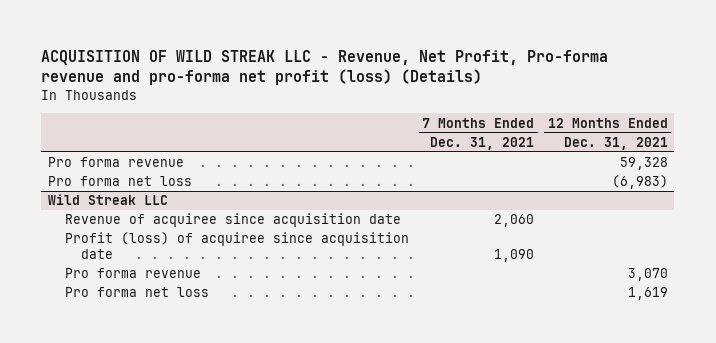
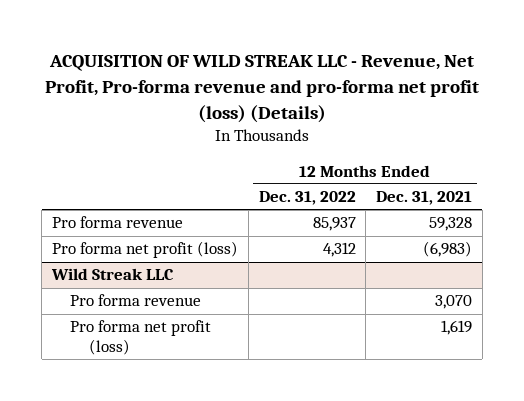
- | 7 Months Ended Dec. 31, 2021 | 12 Months Ended Dec. 31, 2021
+ | 12 Months Ended Dec. 31, 2022 | 12 Months Ended Dec. 31, 2021
- Pro forma net loss | | (6,983)
+ Pro forma net profit (loss) | 4,312 | (6,983)
@ Wild Streak LLC
- Revenue of acquiree since acquisition date | 2,060 |
- Profit (loss) of acquiree since acquisition date | 1,090 |
- Pro forma net loss | | 1,619
+ Pro forma net profit (loss) | | 1,619

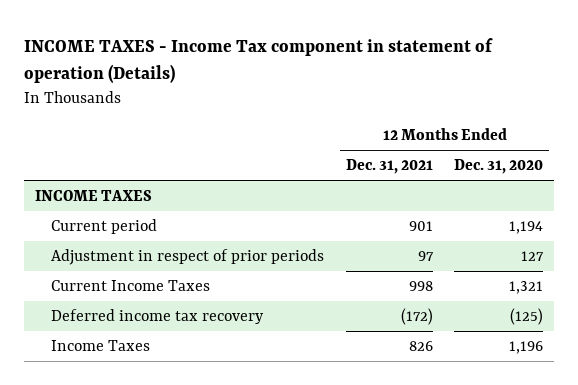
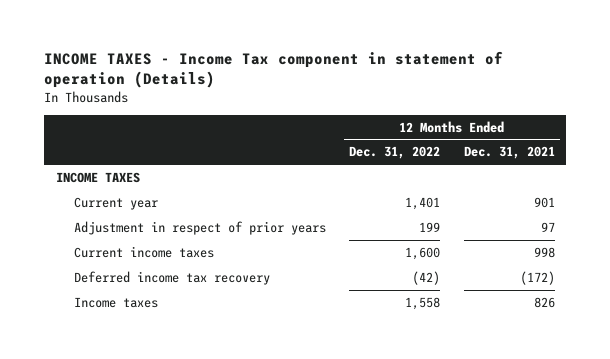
- | 12 Months Ended Dec. 31, 2021 | 12 Months Ended Dec. 31, 2020
+ | 12 Months Ended Dec. 31, 2022 | 12 Months Ended Dec. 31, 2021
- Current period | 901 | 1,194
- Adjustment in respect of prior periods | 97 | 127
- Current Income Taxes | 998 | 1,321
+ Current year | 1,401 | 901
+ Adjustment in respect of prior years | 199 | 97
+ Current income taxes | 1,600 | 998
- Income Taxes | 826 | 1,196
+ Income taxes | 1,558 | 826

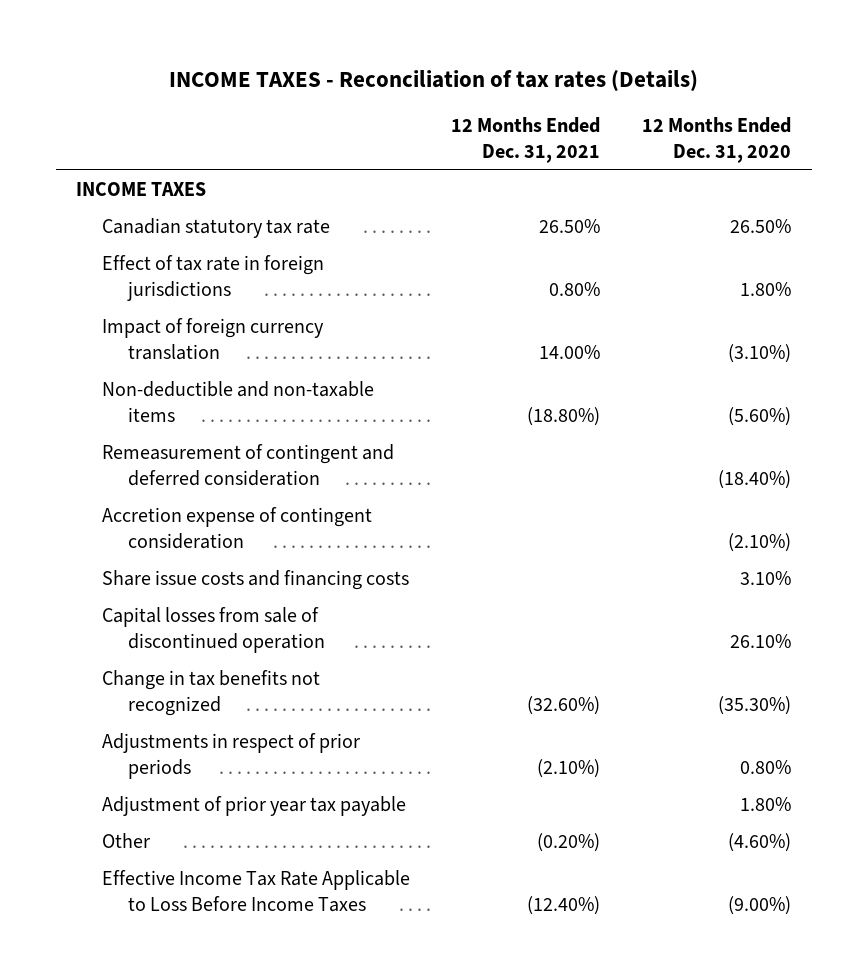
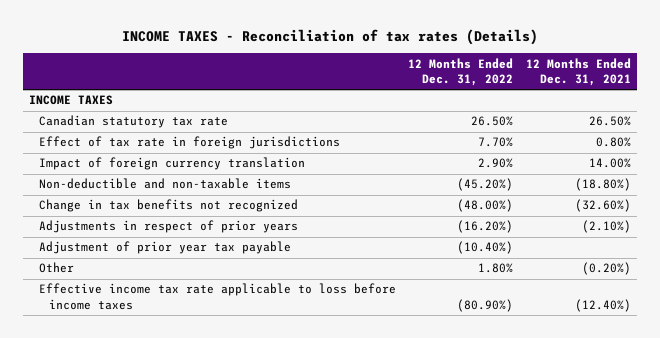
- | 12 Months Ended Dec. 31, 2021 | 12 Months Ended Dec. 31, 2020
+ | 12 Months Ended Dec. 31, 2022 | 12 Months Ended Dec. 31, 2021
- Remeasurement of contingent and deferred consideration | | (18.40%)
- Accretion expense of contingent consideration | | (2.10%)
- Share issue costs and financing costs | | 3.10%
- Capital losses from sale of discontinued operation | | 26.10%
- Adjustments in respect of prior periods | (2.10%) | 0.80%
+ Adjustments in respect of prior years | (16.20%) | (2.10%)
- Effective Income Tax Rate Applicable to Loss Before Income Taxes | (12.40%) | (9.00%)
+ Effective income tax rate applicable to loss before income taxes | (80.90%) | (12.40%)

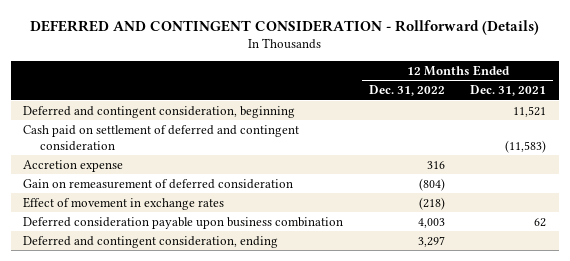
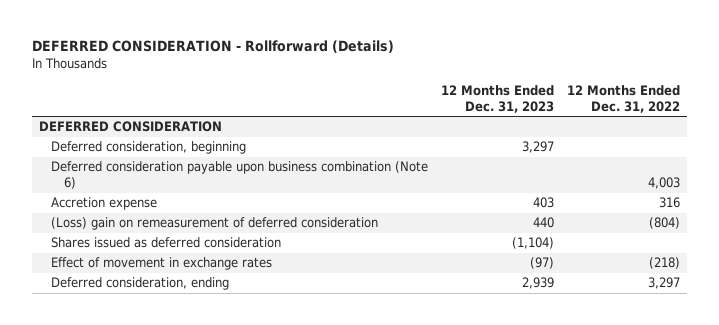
- DEFERRED AND CONTINGENT CONSIDERATION - Rollforward (Details)
+ DEFERRED CONSIDERATION - Rollforward (Details)
- | 12 Months Ended Dec. 31, 2022 | 12 Months Ended Dec. 31, 2021
+ | 12 Months Ended Dec. 31, 2023 | 12 Months Ended Dec. 31, 2022
- Deferred and contingent consideration, beginning | | 11,521
- Cash paid on settlement of deferred and contingent consideration | | (11,583)
+ DEFERRED CONSIDERATION
+ Deferred consideration, beginning | 3,297 |
+ Deferred consideration payable upon business combination (Note 6) | | 4,003
- Gain on remeasurement of deferred consideration | (804) |
+ (Loss) gain on remeasurement of deferred consideration | 440 | (804)
+ Shares issued as deferred consideration | (1,104) |
- Deferred consideration payable upon business combination | 4,003 | 62
- Deferred and contingent consideration, ending | 3,297 |
+ Deferred consideration, ending | 2,939 | 3,297

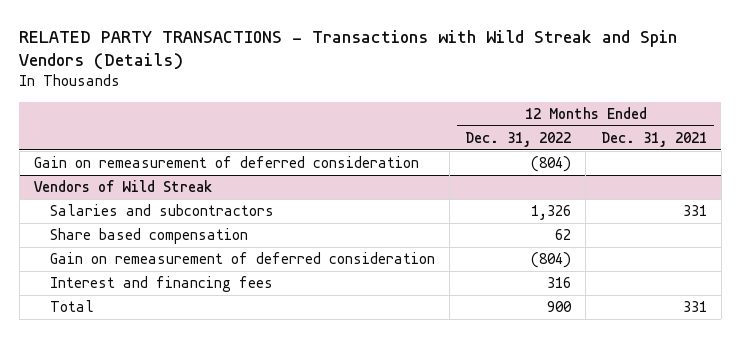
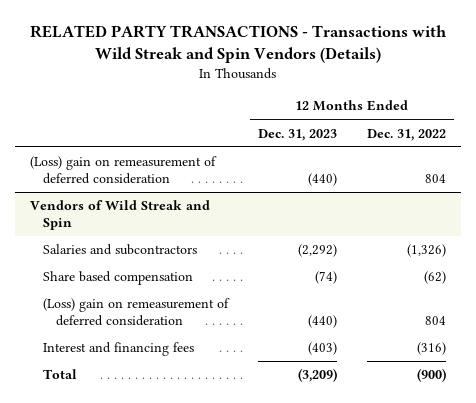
- | 12 Months Ended Dec. 31, 2022 | 12 Months Ended Dec. 31, 2021
+ | 12 Months Ended Dec. 31, 2023 | 12 Months Ended Dec. 31, 2022
- Gain on remeasurement of deferred consideration | (804) |
- Vendors of Wild Streak
- Salaries and subcontractors | 1,326 | 331
- Share based compensation | 62 |
- Gain on remeasurement of deferred consideration | (804) |
- Interest and financing fees | 316 |
- Total | 900 | 331
+ (Loss) gain on remeasurement of deferred consideration | (440) | 804
+ Vendors of Wild Streak and Spin
+ Salaries and subcontractors | (2,292) | (1,326)
+ Share based compensation | (74) | (62)
+ (Loss) gain on remeasurement of deferred consideration | (440) | 804
+ Interest and financing fees | (403) | (316)
+ Total | (3,209) | (900)

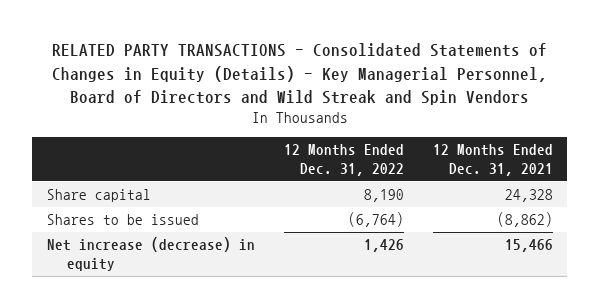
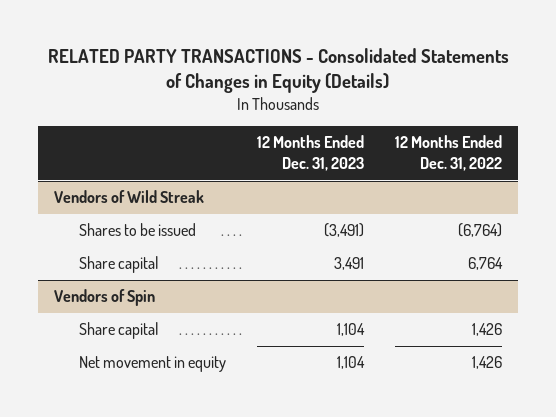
- RELATED PARTY TRANSACTIONS - Consolidated Statements of Changes in Equity (Details) - Key Managerial Personnel, Board of Directors and Wild Streak and Spin Vendors
+ RELATED PARTY TRANSACTIONS - Consolidated Statements of Changes in Equity (Details)
- | 12 Months Ended Dec. 31, 2022 | 12 Months Ended Dec. 31, 2021
+ | 12 Months Ended Dec. 31, 2023 | 12 Months Ended Dec. 31, 2022
- Share capital | 8,190 | 24,328
+ Vendors of Wild Streak
- Net increase (decrease) in equity | 1,426 | 15,466
+ Share capital | 3,491 | 6,764
+ Vendors of Spin
+ Share capital | 1,104 | 1,426
+ Net movement in equity | 1,104 | 1,426

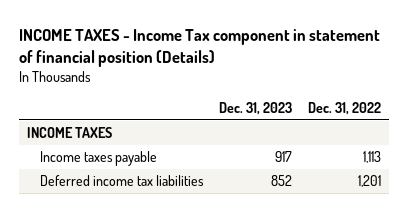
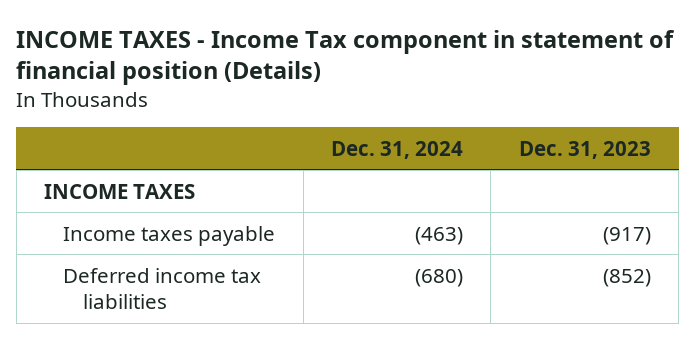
- | Dec. 31, 2023 | Dec. 31, 2022
+ | Dec. 31, 2024 | Dec. 31, 2023
- Income taxes payable | 917 | 1,113
- Deferred income tax liabilities | 852 | 1,201
+ Income taxes payable | (463) | (917)
+ Deferred income tax liabilities | (680) | (852)

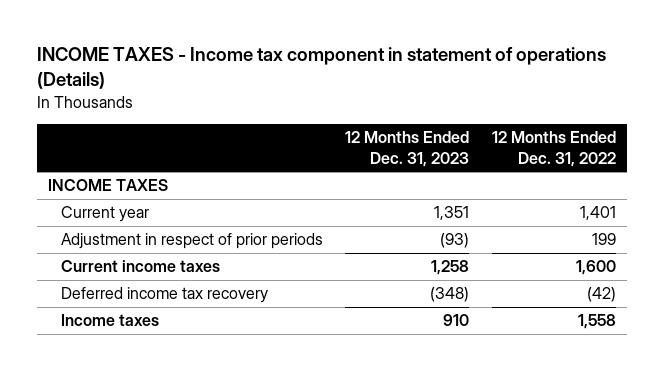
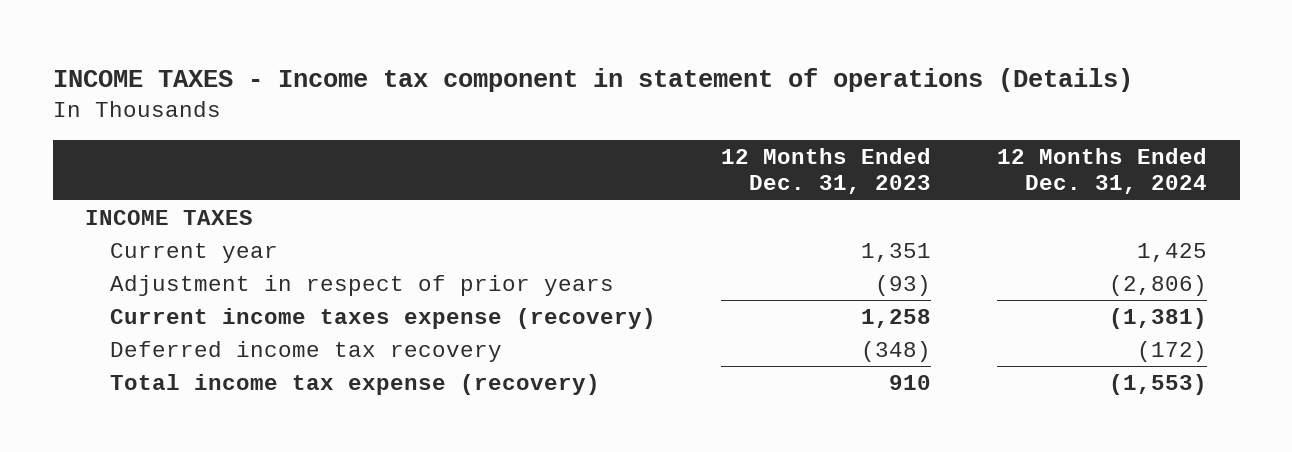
- | 12 Months Ended Dec. 31, 2023 | 12 Months Ended Dec. 31, 2022
+ | 12 Months Ended Dec. 31, 2023 | 12 Months Ended Dec. 31, 2024
- Adjustment in respect of prior periods | (93) | 199
- Current income taxes | 1,258 | 1,600
+ Adjustment in respect of prior years | (93) | (2,806)
+ Current income taxes expense (recovery) | 1,258 | (1,381)
- Income taxes | 910 | 1,558
+ Total income tax expense (recovery) | 910 | (1,553)

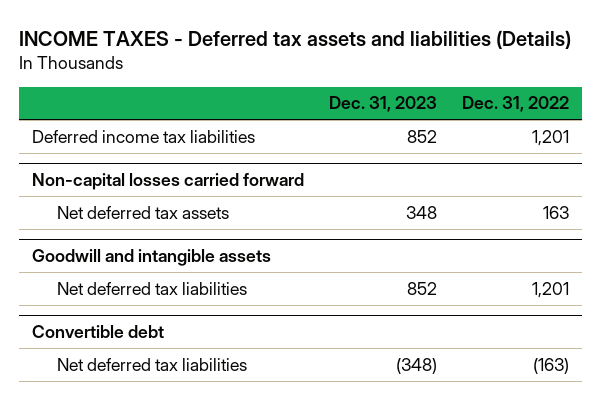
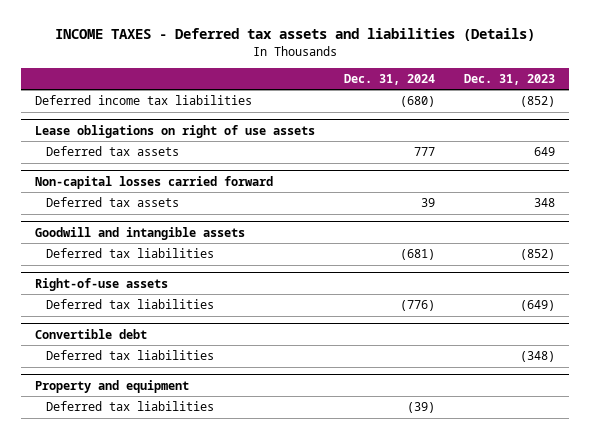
- | Dec. 31, 2023 | Dec. 31, 2022
+ | Dec. 31, 2024 | Dec. 31, 2023
- Deferred income tax liabilities | 852 | 1,201
+ Deferred income tax liabilities | (680) | (852)
+ Lease obligations on right of use assets
+ Deferred tax assets | 777 | 649
@ Non-capital losses carried forward
- Net deferred tax assets | 348 | 163
+ Deferred tax assets | 39 | 348
@ Goodwill and intangible assets
- Net deferred tax liabilities | 852 | 1,201
+ Deferred tax liabilities | (681) | (852)
+ Right-of-use assets
+ Deferred tax liabilities | (776) | (649)
@ Convertible debt
- Net deferred tax liabilities | (348) | (163)
+ Deferred tax liabilities | | (348)
+ Property and equipment
+ Deferred tax liabilities | (39) |

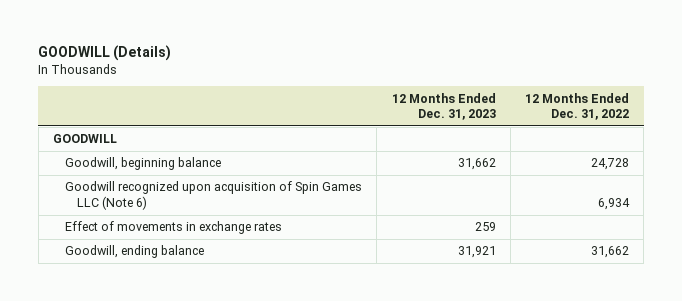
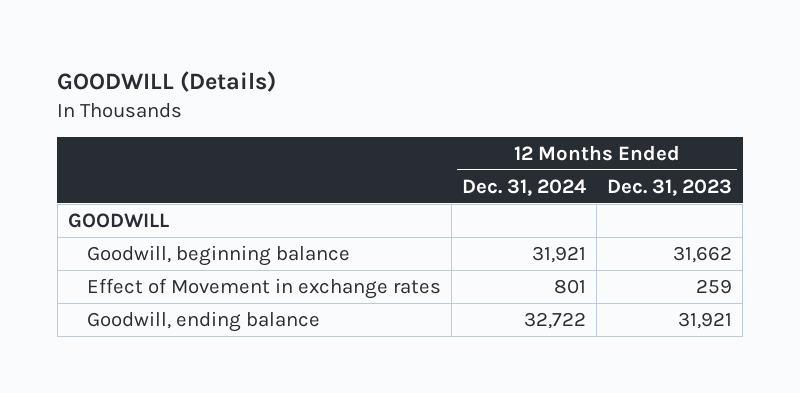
- | 12 Months Ended Dec. 31, 2023 | 12 Months Ended Dec. 31, 2022
+ | 12 Months Ended Dec. 31, 2024 | 12 Months Ended Dec. 31, 2023
- Goodwill recognized upon acquisition of Spin Games LLC (Note 6) | | 6,934
- Effect of movements in exchange rates | 259 |
+ Effect of Movement in exchange rates | 801 | 259

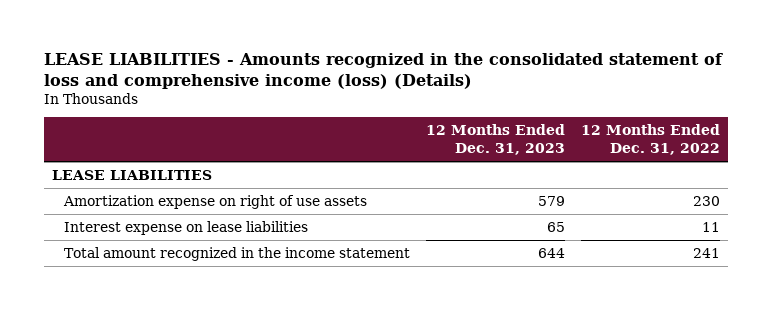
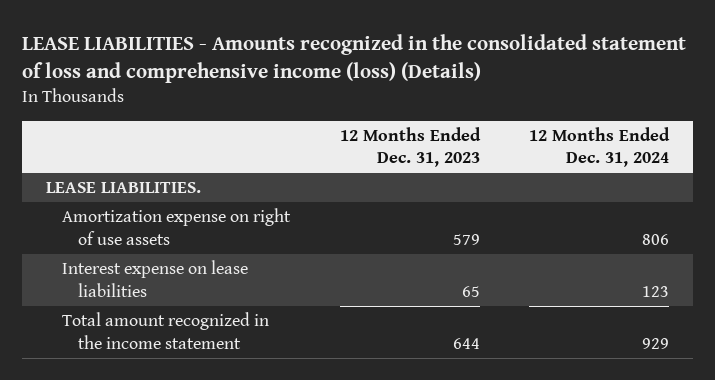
- | 12 Months Ended Dec. 31, 2023 | 12 Months Ended Dec. 31, 2022
+ | 12 Months Ended Dec. 31, 2023 | 12 Months Ended Dec. 31, 2024
- LEASE LIABILITIES
+ LEASE LIABILITIES.

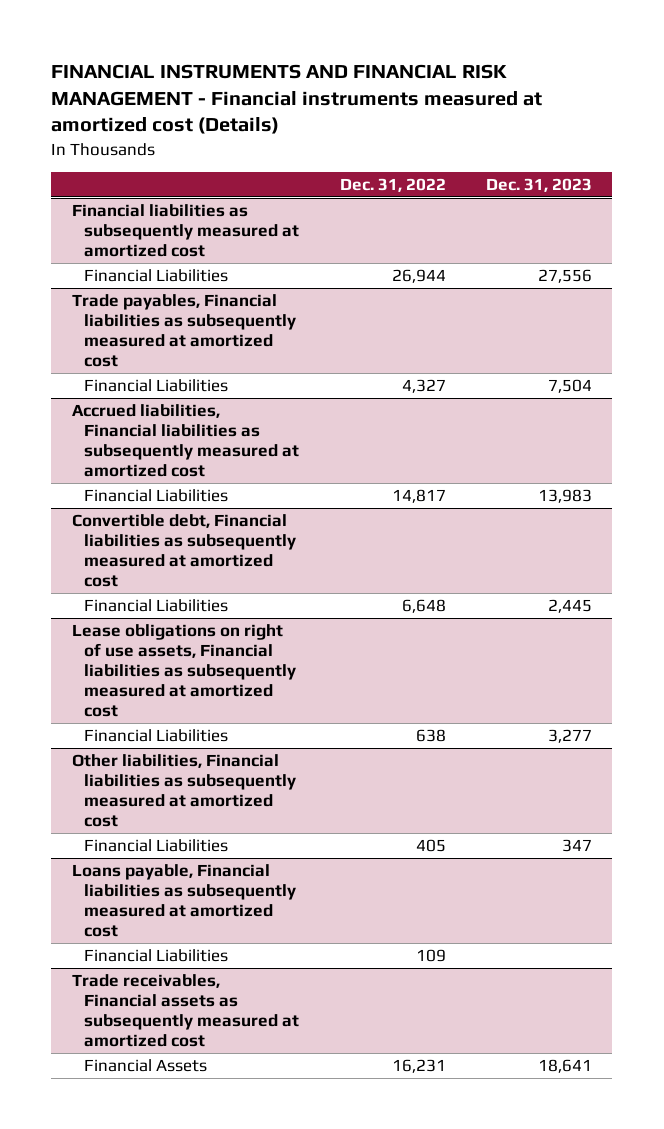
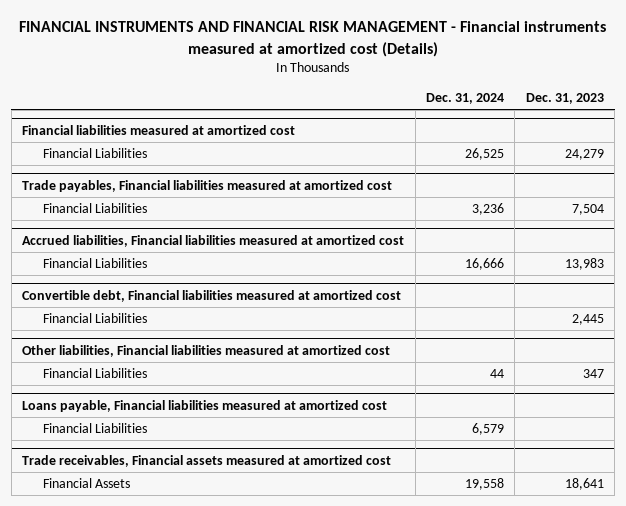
- | Dec. 31, 2022 | Dec. 31, 2023
+ | Dec. 31, 2024 | Dec. 31, 2023
- Financial liabilities as subsequently measured at amortized cost
- Financial Liabilities | 26,944 | 27,556
- Trade payables, Financial liabilities as subsequently measured at amortized cost
+ Financial liabilities measured at amortized cost
+ Financial Liabilities | 26,525 | 24,279
+ Trade payables, Financial liabilities measured at amortized cost
- Accrued liabilities, Financial liabilities as subsequently measured at amortized cost
+ Accrued liabilities, Financial liabilities measured at amortized cost
- Convertible debt, Financial liabilities as subsequently measured at amortized cost
+ Convertible debt, Financial liabilities measured at amortized cost
- Lease obligations on right of use assets, Financial liabilities as subsequently measured at amortized cost
- Financial Liabilities | 638 | 3,277
- Other liabilities, Financial liabilities as subsequently measured at amortized cost
+ Other liabilities, Financial liabilities measured at amortized cost
- Loans payable, Financial liabilities as subsequently measured at amortized cost
+ Loans payable, Financial liabilities measured at amortized cost
- Trade receivables, Financial assets as subsequently measured at amortized cost
+ Trade receivables, Financial assets measured at amortized cost

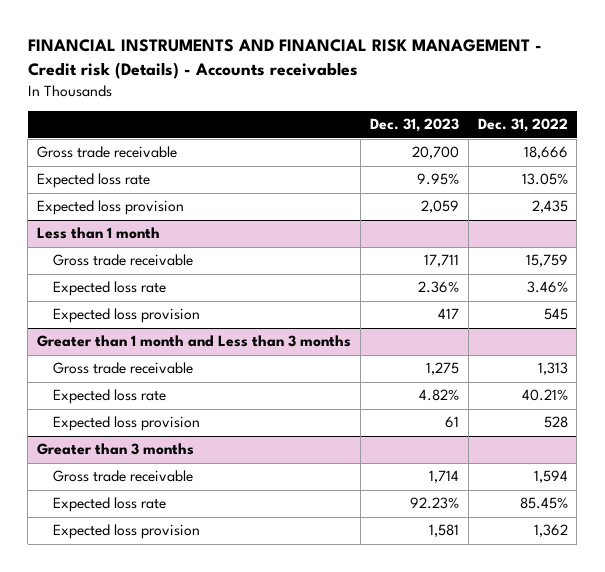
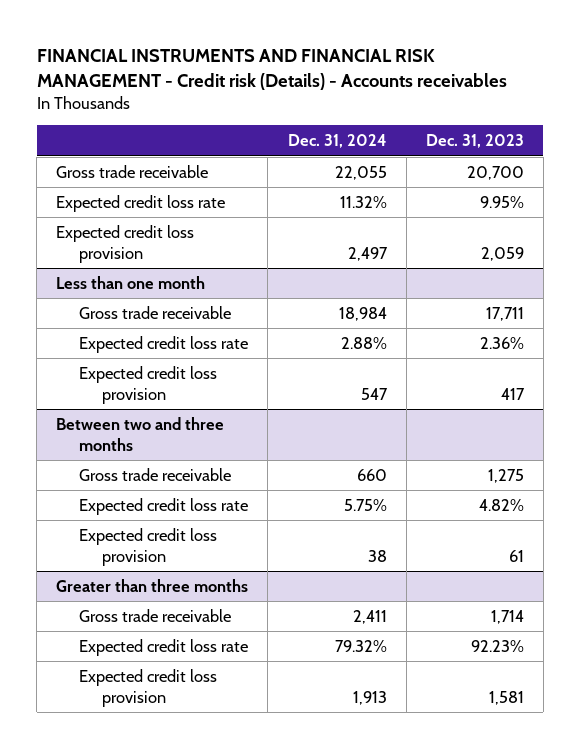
- | Dec. 31, 2023 | Dec. 31, 2022
+ | Dec. 31, 2024 | Dec. 31, 2023
- Expected loss rate | 9.95% | 13.05%
- Expected loss provision | 2,059 | 2,435
- Less than 1 month
+ Expected credit loss rate | 11.32% | 9.95%
+ Expected credit loss provision | 2,497 | 2,059
+ Less than one month
- Expected loss rate | 2.36% | 3.46%
- Expected loss provision | 417 | 545
- Greater than 1 month and Less than 3 months
+ Expected credit loss rate | 2.88% | 2.36%
+ Expected credit loss provision | 547 | 417
+ Between two and three months
- Expected loss rate | 4.82% | 40.21%
- Expected loss provision | 61 | 528
- Greater than 3 months
+ Expected credit loss rate | 5.75% | 4.82%
+ Expected credit loss provision | 38 | 61
+ Greater than three months
- Expected loss rate | 92.23% | 85.45%
- Expected loss provision | 1,581 | 1,362
+ Expected credit loss rate | 79.32% | 92.23%
+ Expected credit loss provision | 1,913 | 1,581

